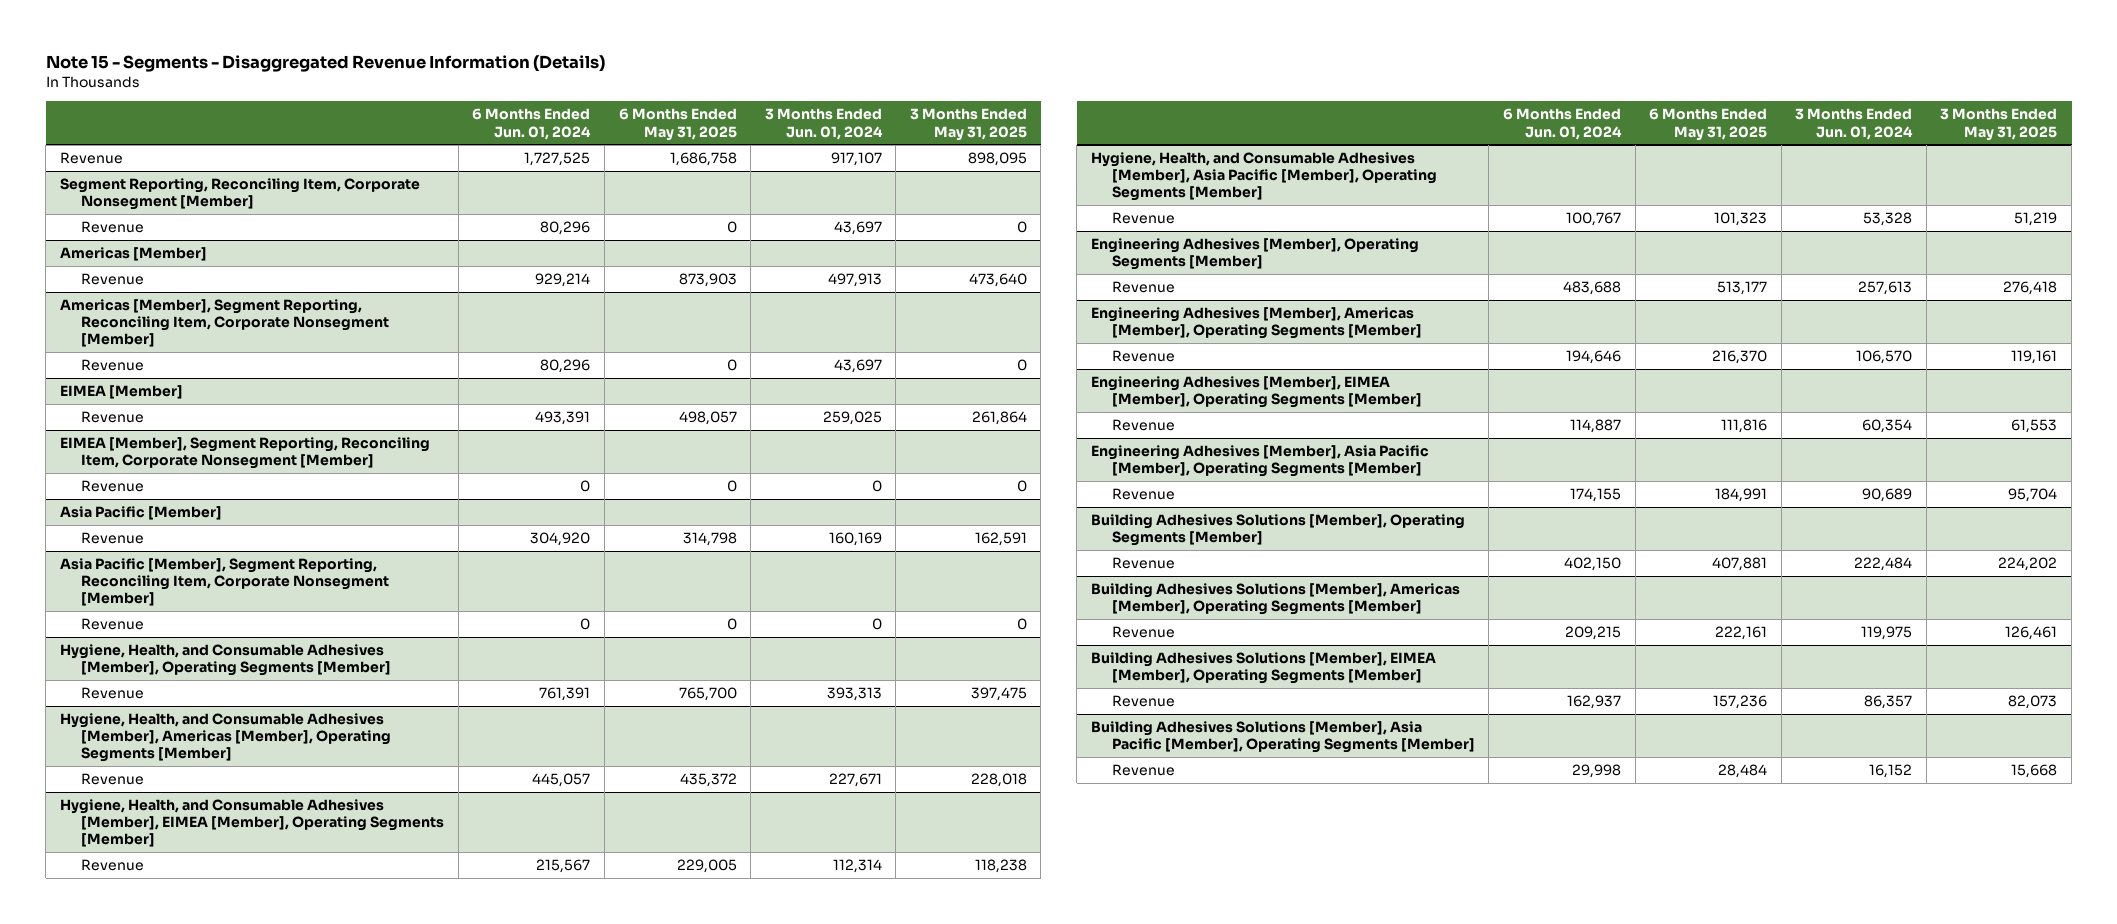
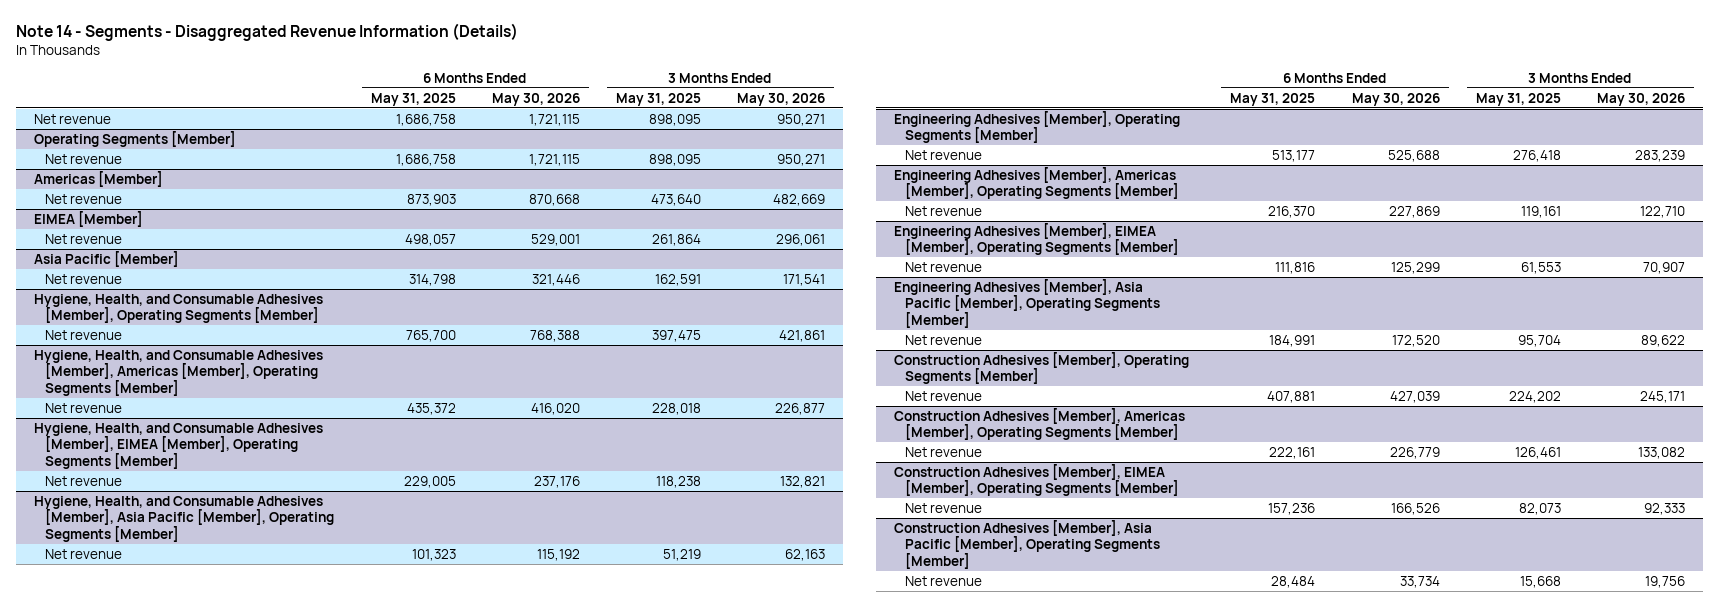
- Note 15 - Segments - Disaggregated Revenue Information (Details)
+ Note 14 - Segments - Disaggregated Revenue Information (Details)
- | 6 Months Ended Jun. 01, 2024 | 6 Months Ended May 31, 2025 | 3 Months Ended Jun. 01, 2024 | 3 Months Ended May 31, 2025
+ | 6 Months Ended May 31, 2025 | 6 Months Ended May 30, 2026 | 3 Months Ended May 31, 2025 | 3 Months Ended May 30, 2026
- Revenue | 1,727,525 | 1,686,758 | 917,107 | 898,095
- Segment Reporting, Reconciling Item, Corporate Nonsegment [Member]
- Revenue | 80,296 | 0 | 43,697 | 0
+ Net revenue | 1,686,758 | 1,721,115 | 898,095 | 950,271
+ Operating Segments [Member]
+ Net revenue | 1,686,758 | 1,721,115 | 898,095 | 950,271
@ Americas [Member]
- Revenue | 929,214 | 873,903 | 497,913 | 473,640
- Americas [Member], Segment Reporting, Reconciling Item, Corporate Nonsegment [Member]
- Revenue | 80,296 | 0 | 43,697 | 0
@ Americas [Member]
+ Net revenue | 873,903 | 870,668 | 473,640 | 482,669
@ EIMEA [Member]
- Revenue | 493,391 | 498,057 | 259,025 | 261,864
- EIMEA [Member], Segment Reporting, Reconciling Item, Corporate Nonsegment [Member]
- Revenue | 0 | 0 | 0 | 0
@ EIMEA [Member]
+ Net revenue | 498,057 | 529,001 | 261,864 | 296,061
@ Asia Pacific [Member]
- Revenue | 304,920 | 314,798 | 160,169 | 162,591
- Asia Pacific [Member], Segment Reporting, Reconciling Item, Corporate Nonsegment [Member]
- Revenue | 0 | 0 | 0 | 0
@ Asia Pacific [Member]
+ Net revenue | 314,798 | 321,446 | 162,591 | 171,541
@ Hygiene, Health, and Consumable Adhesives [Member], Operating Segments [Member]
- Revenue | 761,391 | 765,700 | 393,313 | 397,475
+ Net revenue | 765,700 | 768,388 | 397,475 | 421,861
@ Hygiene, Health, and Consumable Adhesives [Member], Americas [Member], Operating Segments [Member]
- Revenue | 445,057 | 435,372 | 227,671 | 228,018
+ Net revenue | 435,372 | 416,020 | 228,018 | 226,877
@ Hygiene, Health, and Consumable Adhesives [Member], EIMEA [Member], Operating Segments [Member]
- Revenue | 215,567 | 229,005 | 112,314 | 118,238
+ Net revenue | 229,005 | 237,176 | 118,238 | 132,821
@ Hygiene, Health, and Consumable Adhesives [Member], Asia Pacific [Member], Operating Segments [Member]
- Revenue | 100,767 | 101,323 | 53,328 | 51,219
+ Net revenue | 101,323 | 115,192 | 51,219 | 62,163
@ Engineering Adhesives [Member], Operating Segments [Member]
- Revenue | 483,688 | 513,177 | 257,613 | 276,418
+ Net revenue | 513,177 | 525,688 | 276,418 | 283,239
@ Engineering Adhesives [Member], Americas [Member], Operating Segments [Member]
- Revenue | 194,646 | 216,370 | 106,570 | 119,161
+ Net revenue | 216,370 | 227,869 | 119,161 | 122,710
@ Engineering Adhesives [Member], EIMEA [Member], Operating Segments [Member]
- Revenue | 114,887 | 111,816 | 60,354 | 61,553
+ Net revenue | 111,816 | 125,299 | 61,553 | 70,907
@ Engineering Adhesives [Member], Asia Pacific [Member], Operating Segments [Member]
- Revenue | 174,155 | 184,991 | 90,689 | 95,704
- Building Adhesives Solutions [Member], Operating Segments [Member]
- Revenue | 402,150 | 407,881 | 222,484 | 224,202
- Building Adhesives Solutions [Member], Americas [Member], Operating Segments [Member]
- Revenue | 209,215 | 222,161 | 119,975 | 126,461
- Building Adhesives Solutions [Member], EIMEA [Member], Operating Segments [Member]
- Revenue | 162,937 | 157,236 | 86,357 | 82,073
- Building Adhesives Solutions [Member], Asia Pacific [Member], Operating Segments [Member]
- Revenue | 29,998 | 28,484 | 16,152 | 15,668
@ Engineering Adhesives [Member], Asia Pacific [Member], Operating Segments [Member]
+ Net revenue | 184,991 | 172,520 | 95,704 | 89,622
+ Construction Adhesives [Member], Operating Segments [Member]
+ Net revenue | 407,881 | 427,039 | 224,202 | 245,171
+ Construction Adhesives [Member], Americas [Member], Operating Segments [Member]
+ Net revenue | 222,161 | 226,779 | 126,461 | 133,082
+ Construction Adhesives [Member], EIMEA [Member], Operating Segments [Member]
+ Net revenue | 157,236 | 166,526 | 82,073 | 92,333
+ Construction Adhesives [Member], Asia Pacific [Member], Operating Segments [Member]
+ Net revenue | 28,484 | 33,734 | 15,668 | 19,756

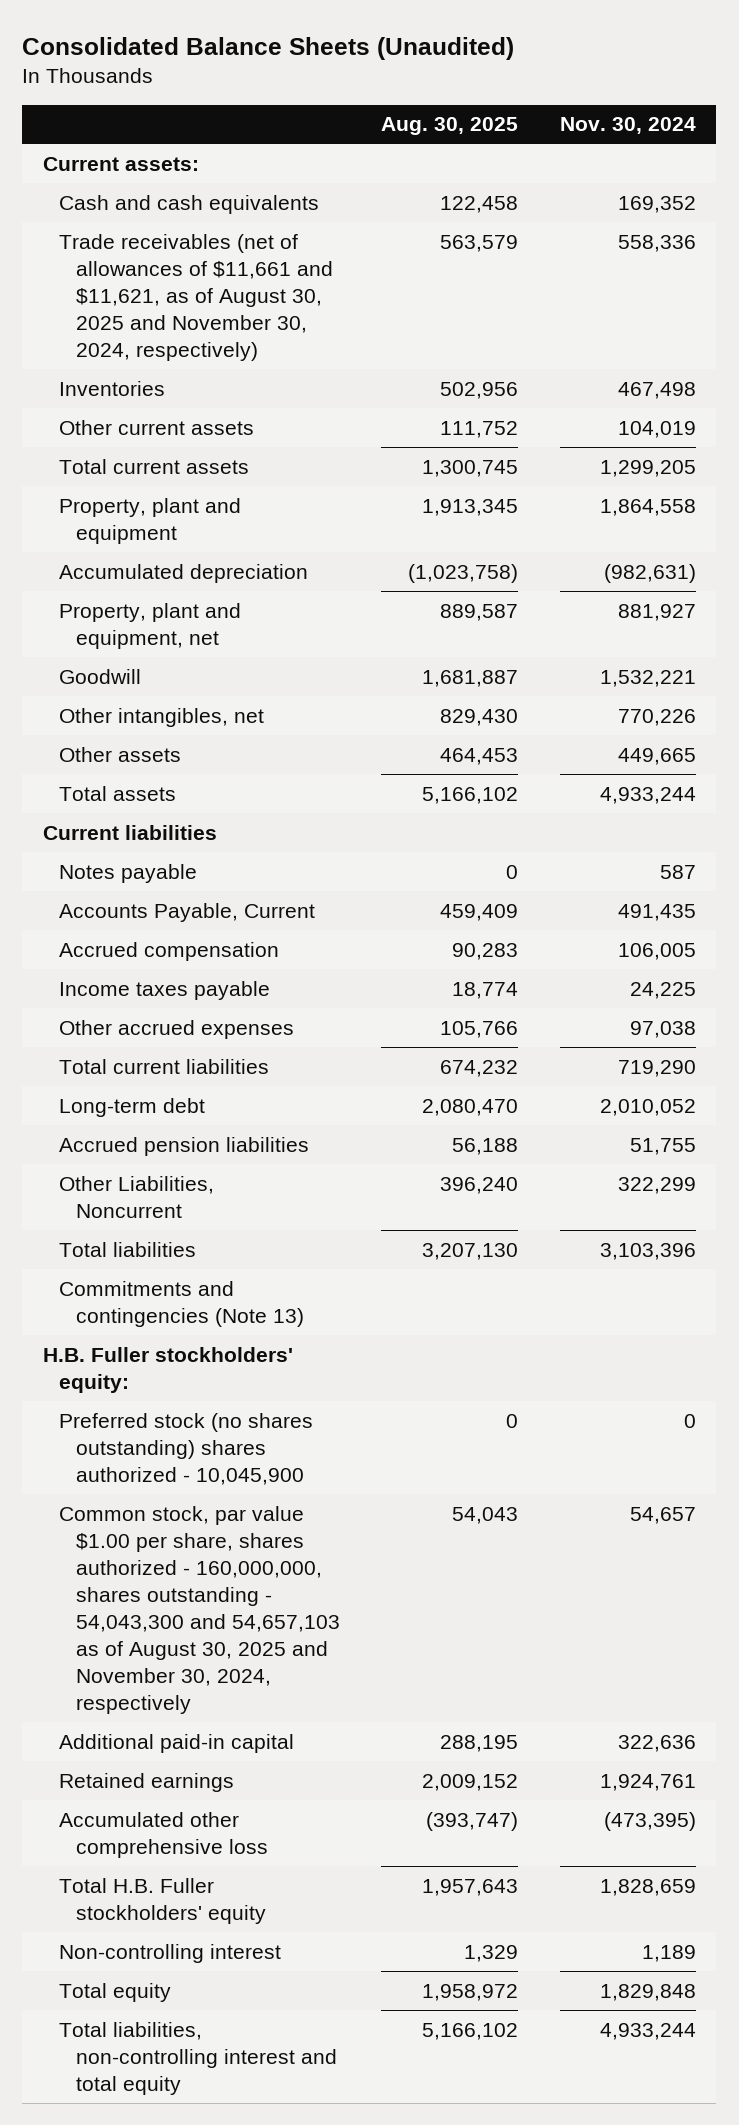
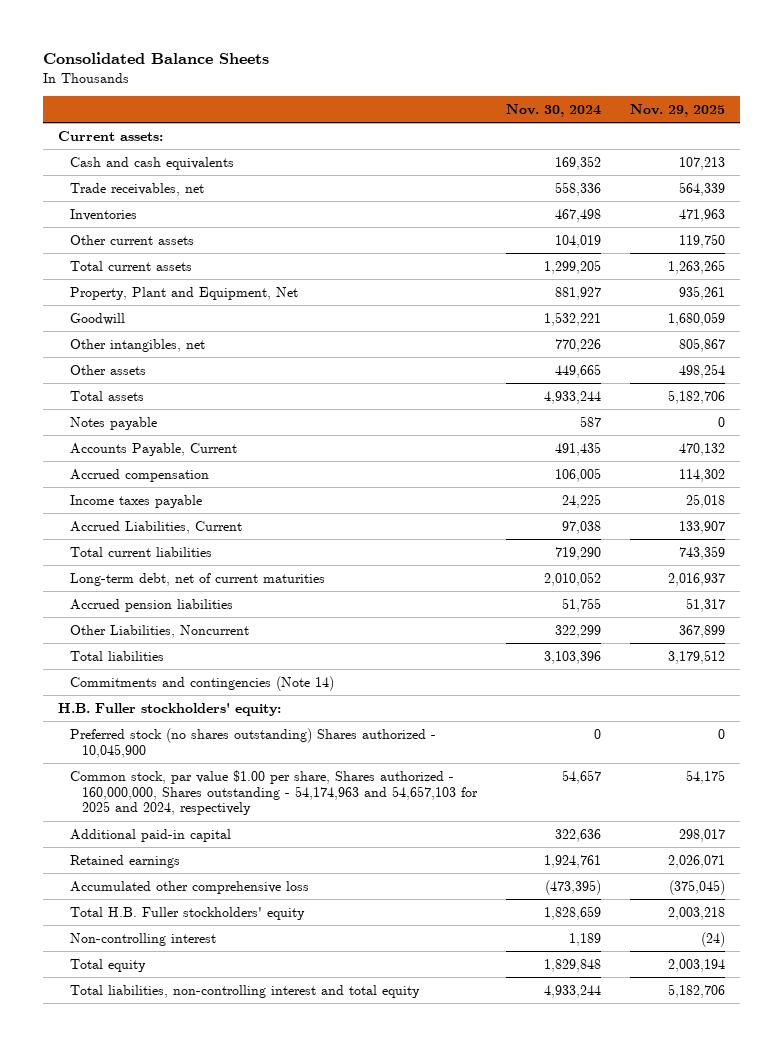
- Consolidated Balance Sheets (Unaudited)
+ Consolidated Balance Sheets
- | Aug. 30, 2025 | Nov. 30, 2024
+ | Nov. 30, 2024 | Nov. 29, 2025
- Trade receivables (net of allowances of $11,661 and $11,621, as of August 30, 2025 and November 30, 2024, respectively) | 563,579 | 558,336
+ Trade receivables, net | 558,336 | 564,339
- Property, plant and equipment | 1,913,345 | 1,864,558
- Accumulated depreciation | (1,023,758) | (982,631)
- Property, plant and equipment, net | 889,587 | 881,927
+ Property, Plant and Equipment, Net | 881,927 | 935,261
- Current liabilities
- Other accrued expenses | 105,766 | 97,038
+ Accrued Liabilities, Current | 97,038 | 133,907
- Long-term debt | 2,080,470 | 2,010,052
+ Long-term debt, net of current maturities | 2,010,052 | 2,016,937
- Commitments and contingencies (Note 13)
+ Commitments and contingencies (Note 14)
- Preferred stock (no shares outstanding) shares authorized - 10,045,900 | 0 | 0
- Common stock, par value $1.00 per share, shares authorized - 160,000,000, shares outstanding - 54,043,300 and 54,657,103 as of August 30, 2025 and November 30, 2024, respectively | 54,043 | 54,657
+ Preferred stock (no shares outstanding) Shares authorized - 10,045,900 | 0 | 0
+ Common stock, par value $1.00 per share, Shares authorized - 160,000,000, Shares outstanding - 54,174,963 and 54,657,103 for 2025 and 2024, respectively | 54,657 | 54,175

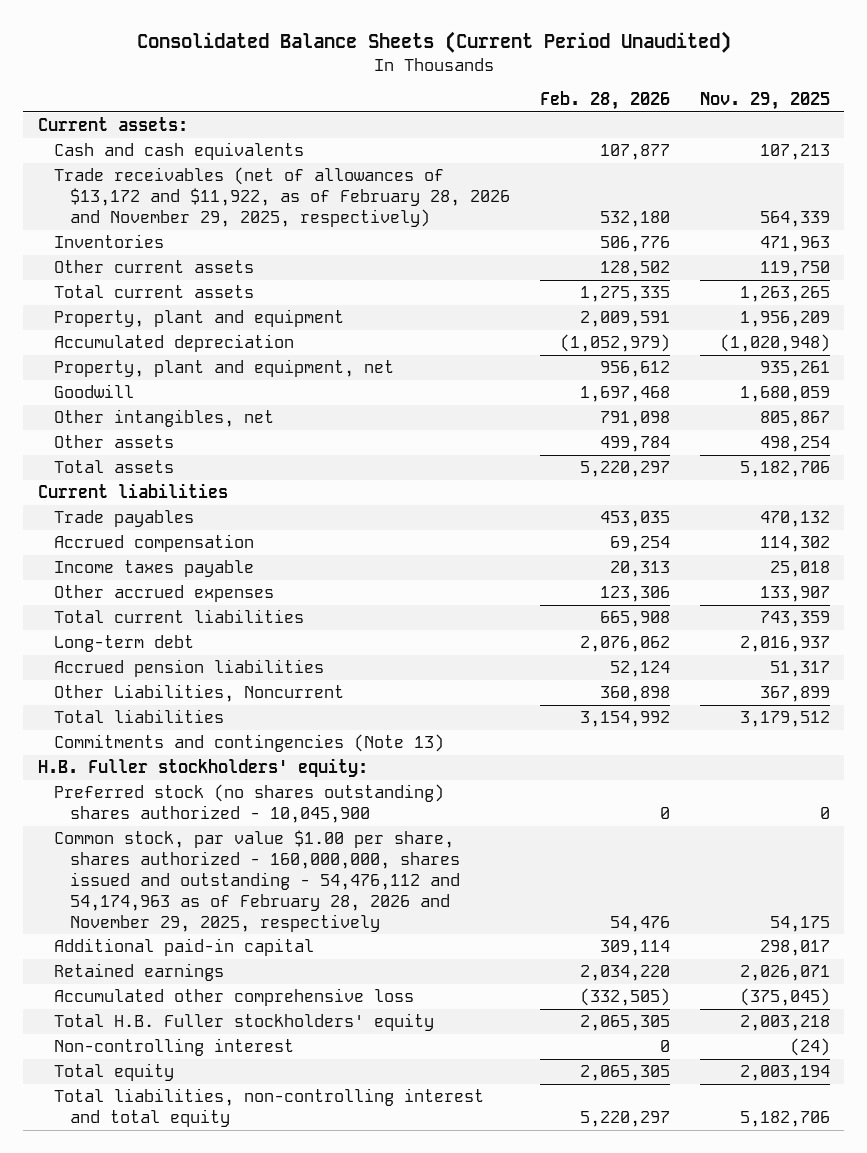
- Consolidated Balance Sheets
+ Consolidated Balance Sheets (Current Period Unaudited)
- | Nov. 30, 2024 | Nov. 29, 2025
+ | Feb. 28, 2026 | Nov. 29, 2025
- Trade receivables, net | 558,336 | 564,339
+ Trade receivables (net of allowances of $13,172 and $11,922, as of February 28, 2026 and November 29, 2025, respectively) | 532,180 | 564,339
- Property, Plant and Equipment, Net | 881,927 | 935,261
+ Property, plant and equipment | 2,009,591 | 1,956,209
+ Accumulated depreciation | (1,052,979) | (1,020,948)
+ Property, plant and equipment, net | 956,612 | 935,261
- Notes payable | 587 | 0
- Accounts Payable, Current | 491,435 | 470,132
+ Current liabilities
+ Trade payables | 453,035 | 470,132
- Accrued Liabilities, Current | 97,038 | 133,907
+ Other accrued expenses | 123,306 | 133,907
- Long-term debt, net of current maturities | 2,010,052 | 2,016,937
+ Long-term debt | 2,076,062 | 2,016,937
- Commitments and contingencies (Note 14)
+ Commitments and contingencies (Note 13)
- Preferred stock (no shares outstanding) Shares authorized - 10,045,900 | 0 | 0
- Common stock, par value $1.00 per share, Shares authorized - 160,000,000, Shares outstanding - 54,174,963 and 54,657,103 for 2025 and 2024, respectively | 54,657 | 54,175
+ Preferred stock (no shares outstanding) shares authorized - 10,045,900 | 0 | 0
+ Common stock, par value $1.00 per share, shares authorized - 160,000,000, shares issued and outstanding - 54,476,112 and 54,174,963 as of February 28, 2026 and November 29, 2025, respectively | 54,476 | 54,175

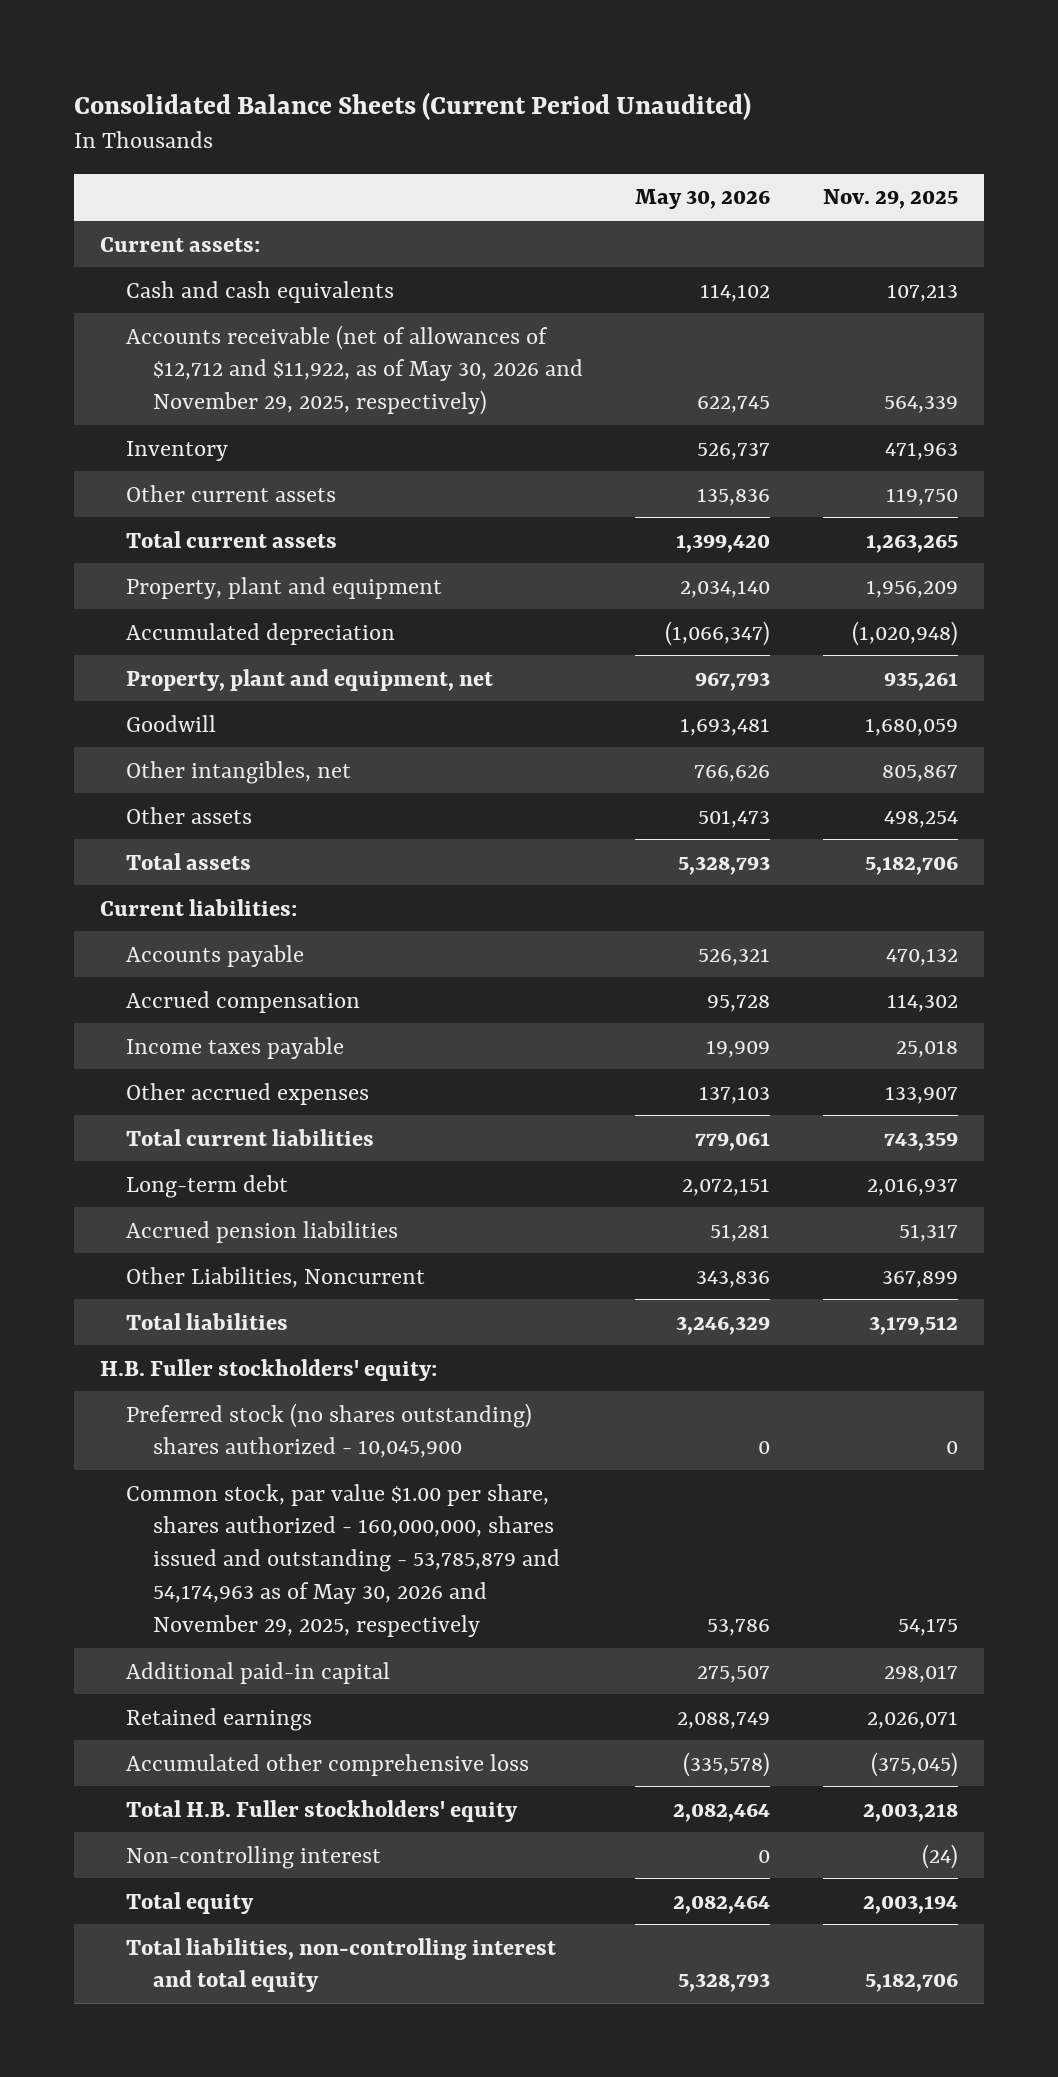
- | Feb. 28, 2026 | Nov. 29, 2025
+ | May 30, 2026 | Nov. 29, 2025
- Trade receivables (net of allowances of $13,172 and $11,922, as of February 28, 2026 and November 29, 2025, respectively) | 532,180 | 564,339
- Inventories | 506,776 | 471,963
+ Accounts receivable (net of allowances of $12,712 and $11,922, as of May 30, 2026 and November 29, 2025, respectively) | 622,745 | 564,339
+ Inventory | 526,737 | 471,963
- Current liabilities
- Trade payables | 453,035 | 470,132
+ Current liabilities:
+ Accounts payable | 526,321 | 470,132
- Commitments and contingencies (Note 13)
- Common stock, par value $1.00 per share, shares authorized - 160,000,000, shares issued and outstanding - 54,476,112 and 54,174,963 as of February 28, 2026 and November 29, 2025, respectively | 54,476 | 54,175
+ Common stock, par value $1.00 per share, shares authorized - 160,000,000, shares issued and outstanding - 53,785,879 and 54,174,963 as of May 30, 2026 and November 29, 2025, respectively | 53,786 | 54,175

